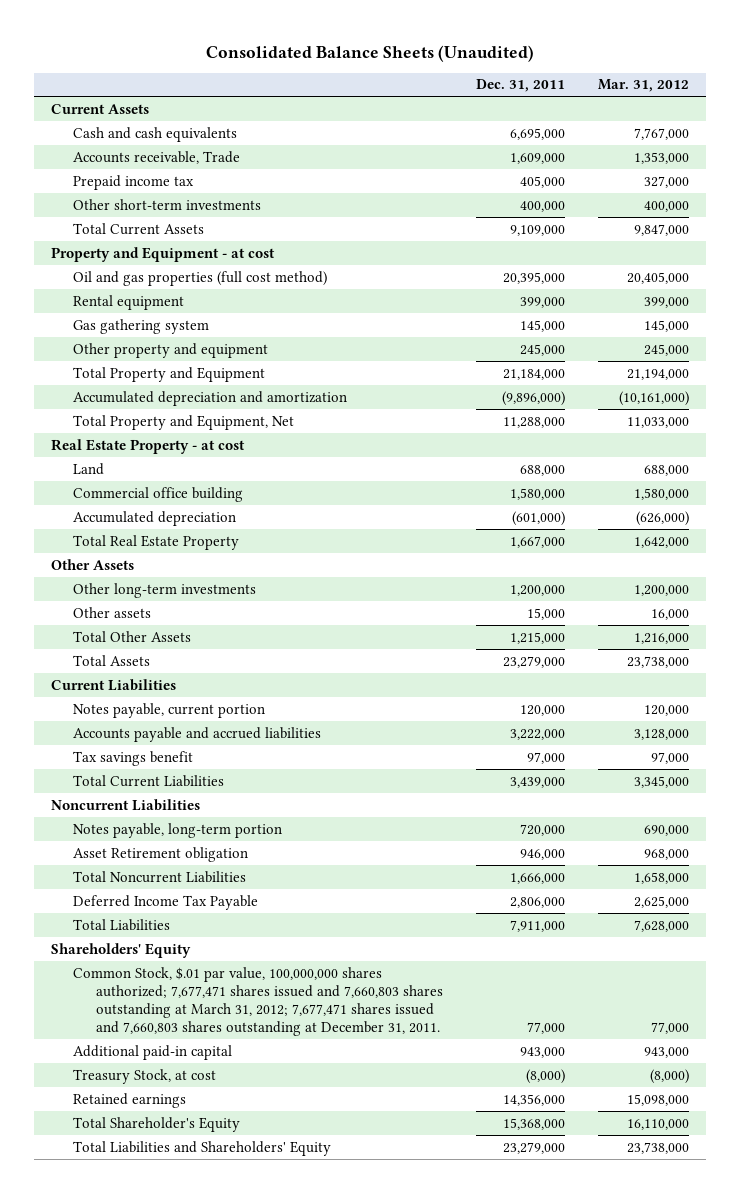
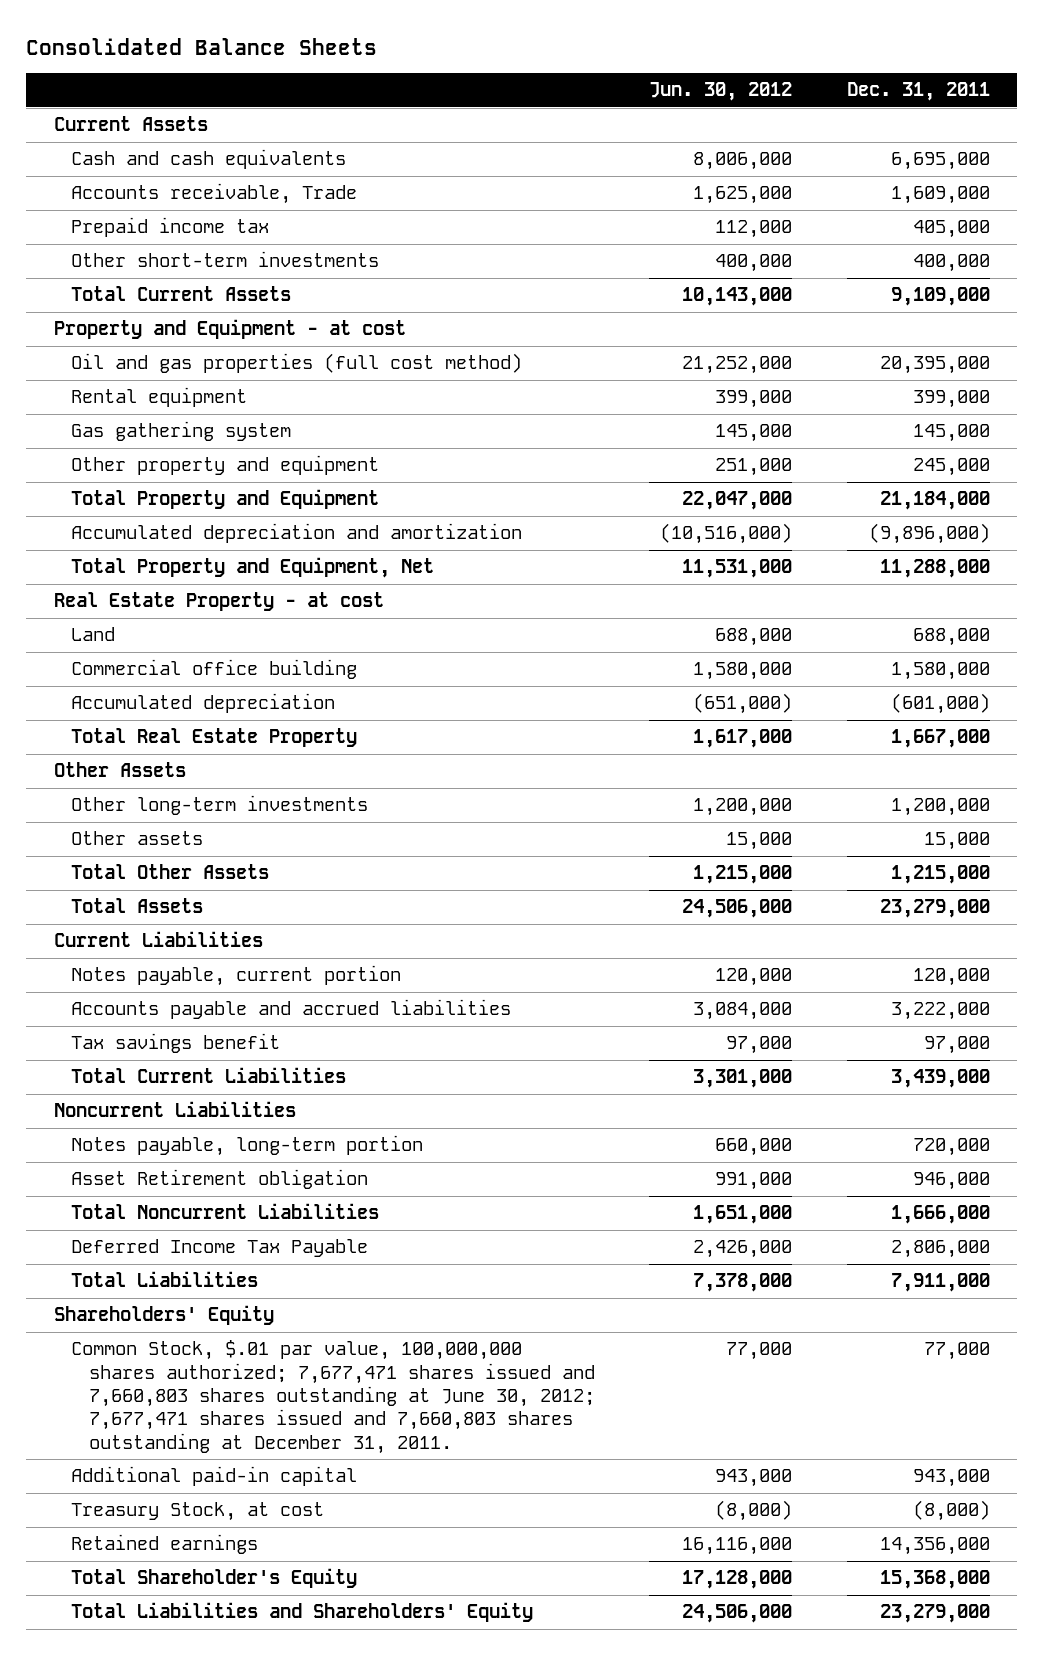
- Consolidated Balance Sheets (Unaudited)
+ Consolidated Balance Sheets
- | Dec. 31, 2011 | Mar. 31, 2012
+ | Jun. 30, 2012 | Dec. 31, 2011
- Common Stock, $.01 par value, 100,000,000 shares authorized; 7,677,471 shares issued and 7,660,803 shares outstanding at March 31, 2012; 7,677,471 shares issued and 7,660,803 shares outstanding at December 31, 2011. | 77,000 | 77,000
+ Common Stock, $.01 par value, 100,000,000 shares authorized; 7,677,471 shares issued and 7,660,803 shares outstanding at June 30, 2012; 7,677,471 shares issued and 7,660,803 shares outstanding at December 31, 2011. | 77,000 | 77,000

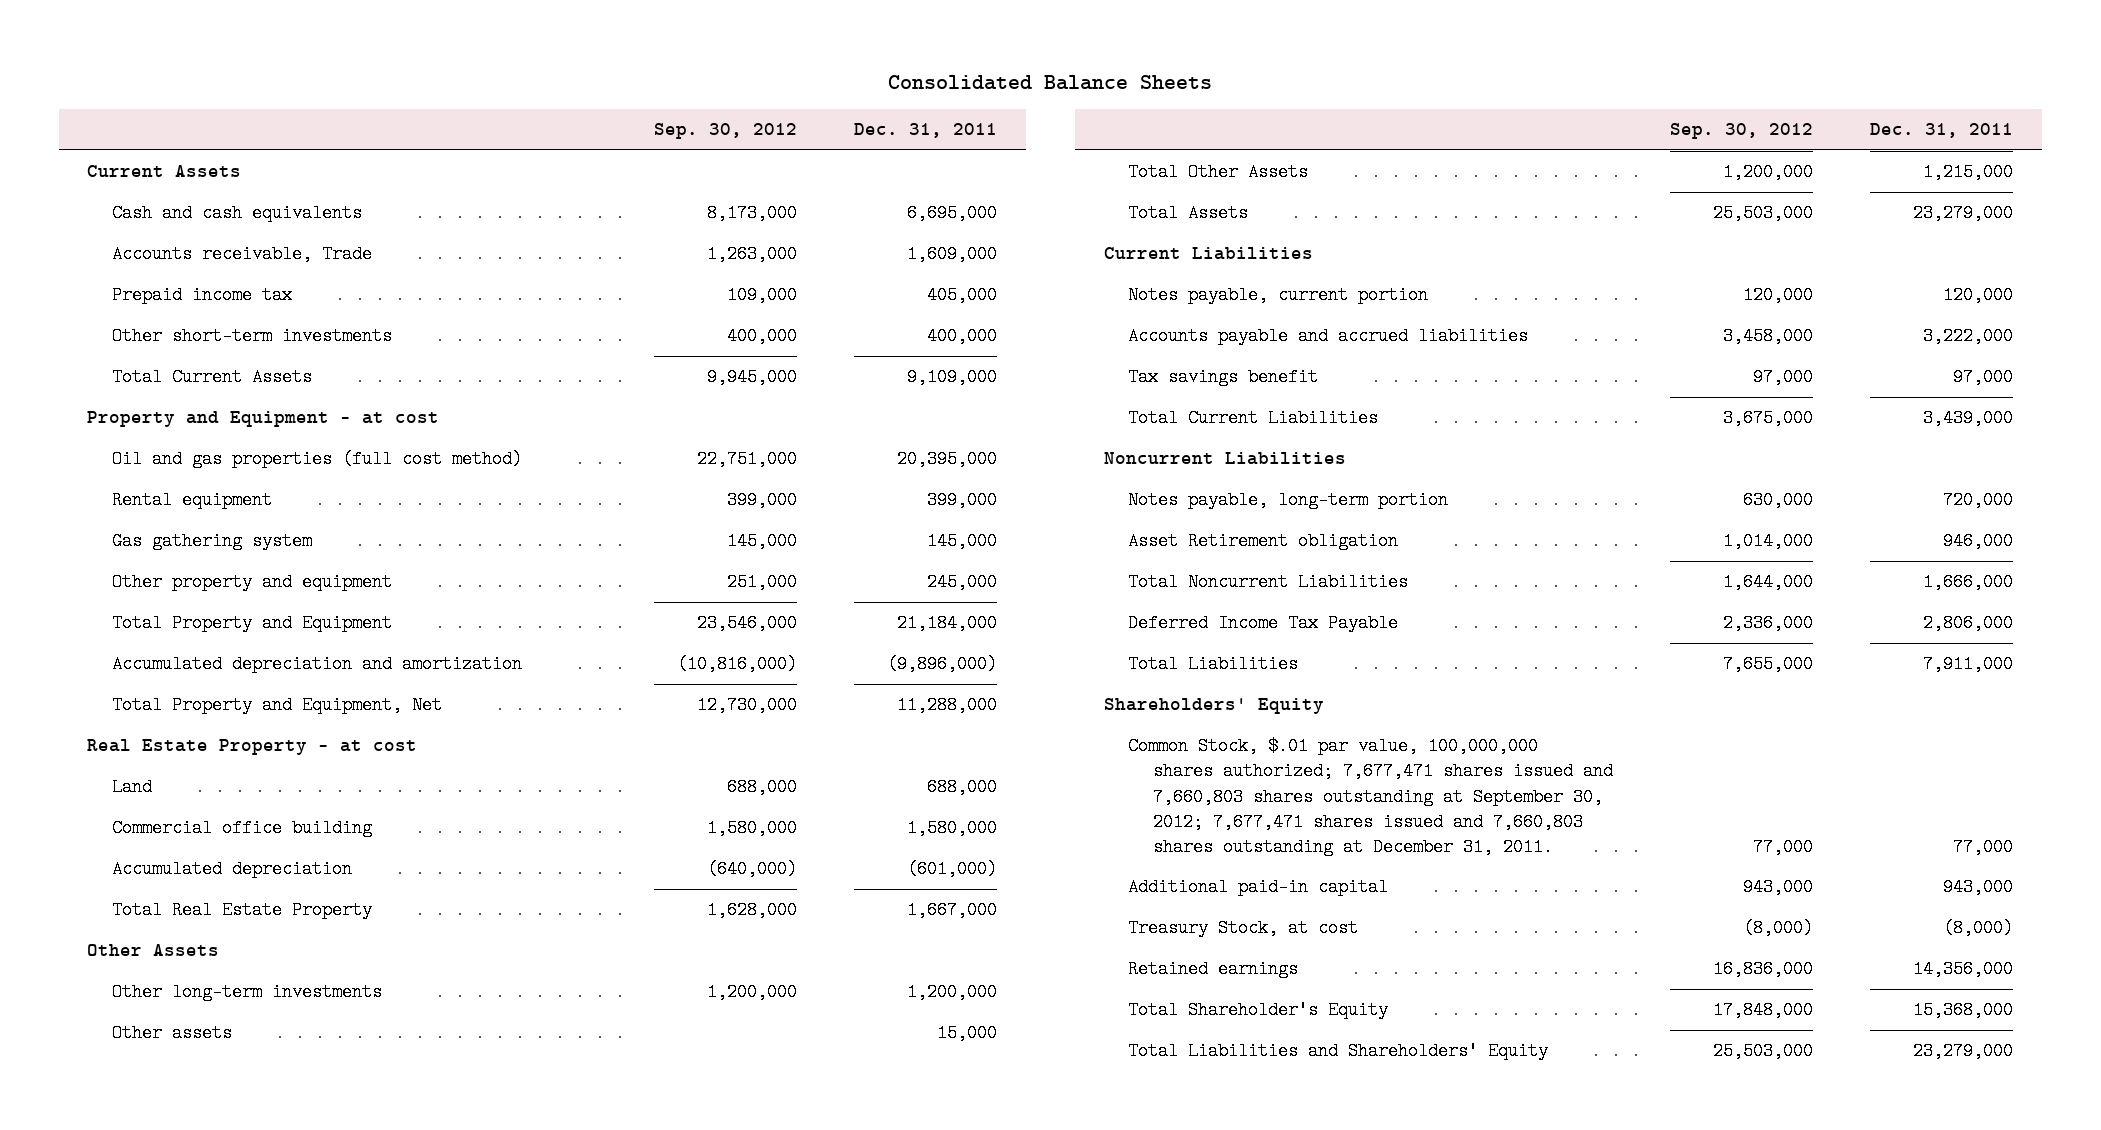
- | Jun. 30, 2012 | Dec. 31, 2011
+ | Sep. 30, 2012 | Dec. 31, 2011
- Common Stock, $.01 par value, 100,000,000 shares authorized; 7,677,471 shares issued and 7,660,803 shares outstanding at June 30, 2012; 7,677,471 shares issued and 7,660,803 shares outstanding at December 31, 2011. | 77,000 | 77,000
+ Common Stock, $.01 par value, 100,000,000 shares authorized; 7,677,471 shares issued and 7,660,803 shares outstanding at September 30, 2012; 7,677,471 shares issued and 7,660,803 shares outstanding at December 31, 2011. | 77,000 | 77,000

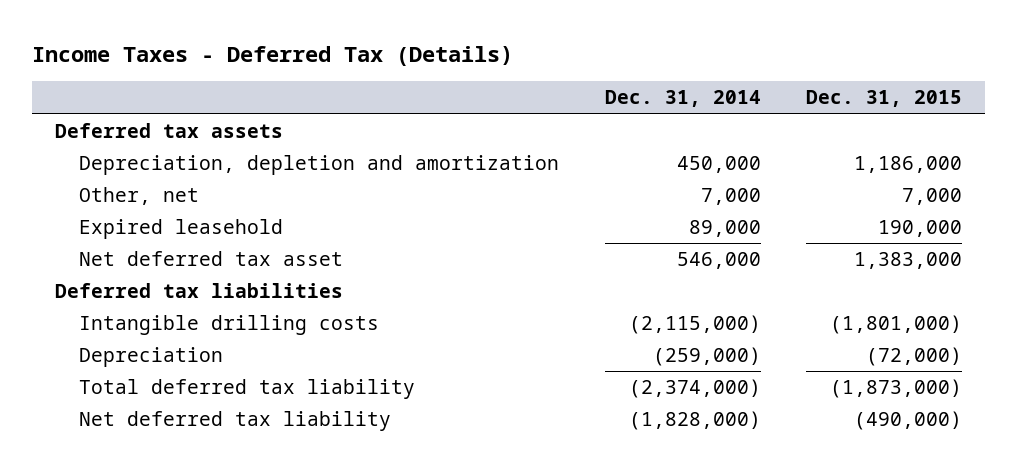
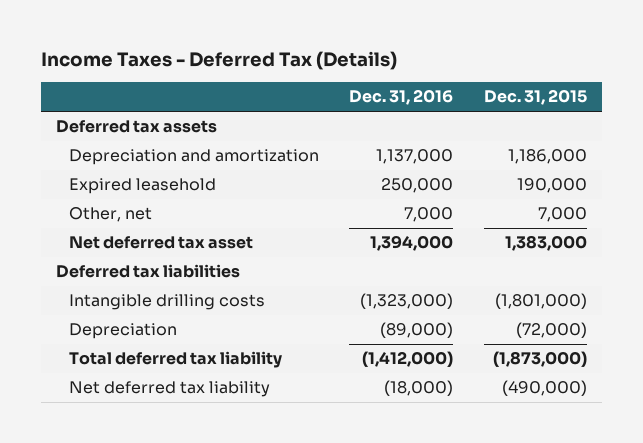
- | Dec. 31, 2014 | Dec. 31, 2015
+ | Dec. 31, 2016 | Dec. 31, 2015
- Depreciation, depletion and amortization | 450,000 | 1,186,000
+ Depreciation and amortization | 1,137,000 | 1,186,000
moved down: Other, net | 7,000 | 7,000

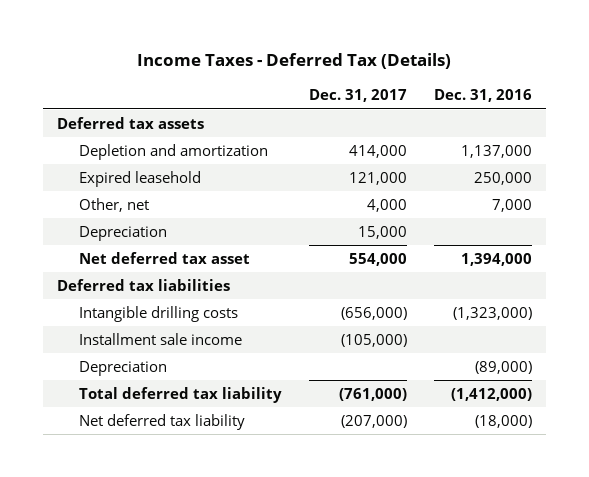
- | Dec. 31, 2016 | Dec. 31, 2015
+ | Dec. 31, 2017 | Dec. 31, 2016
- Depreciation and amortization | 1,137,000 | 1,186,000
+ Depletion and amortization | 414,000 | 1,137,000
+ Depreciation | 15,000 |
+ Installment sale income | (105,000) |

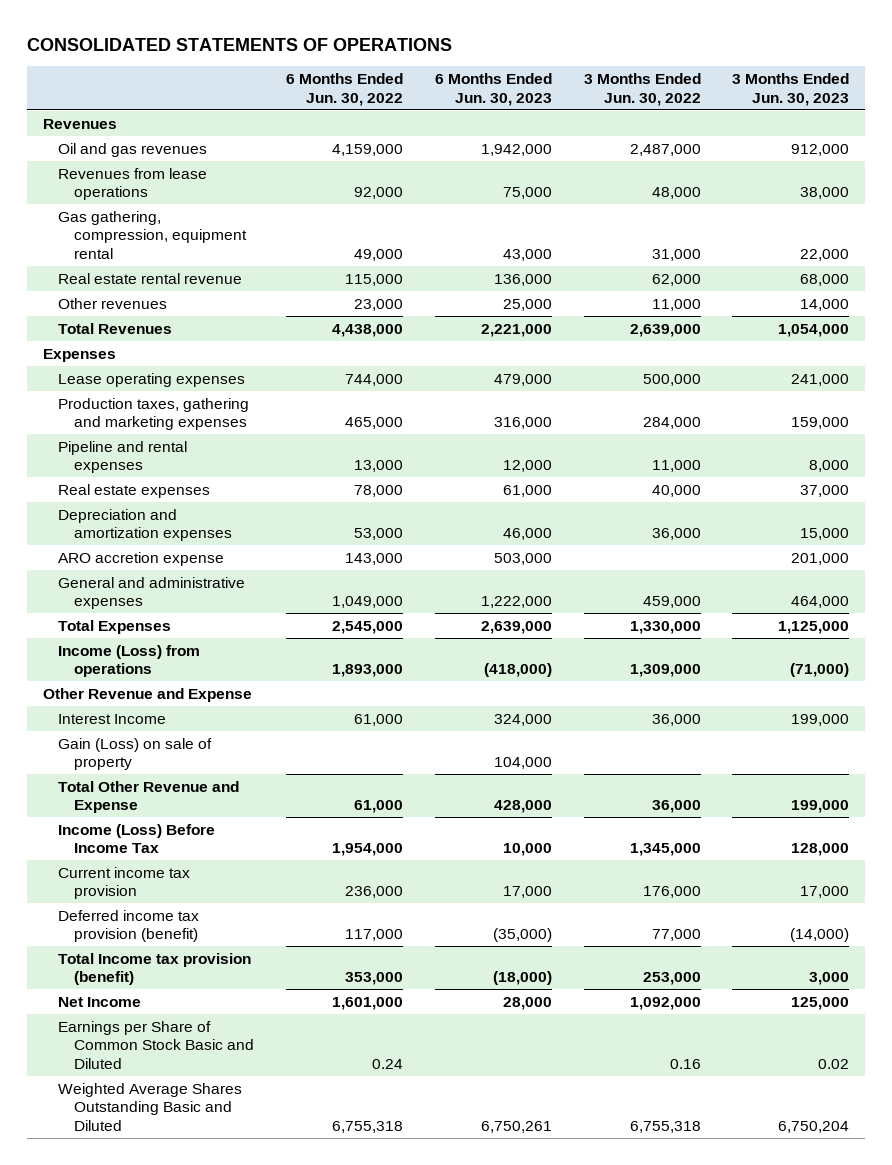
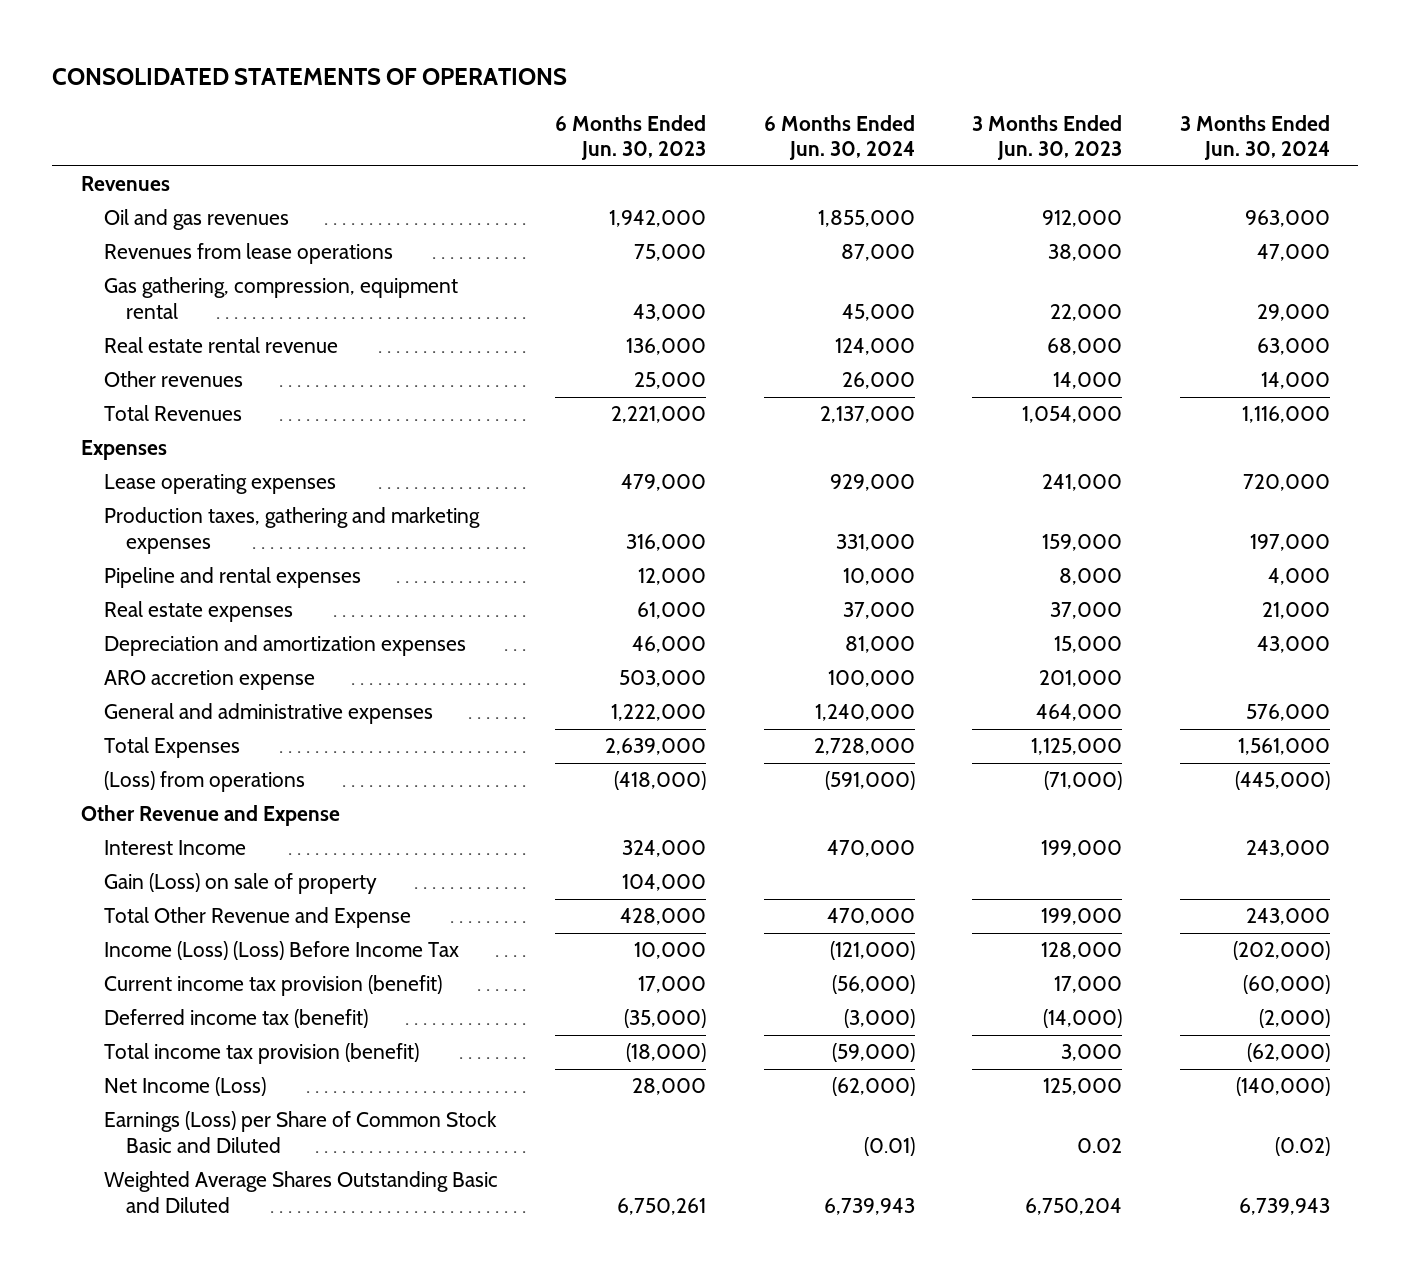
- | 6 Months Ended Jun. 30, 2022 | 6 Months Ended Jun. 30, 2023 | 3 Months Ended Jun. 30, 2022 | 3 Months Ended Jun. 30, 2023
+ | 6 Months Ended Jun. 30, 2023 | 6 Months Ended Jun. 30, 2024 | 3 Months Ended Jun. 30, 2023 | 3 Months Ended Jun. 30, 2024
- Income (Loss) from operations | 1,893,000 | (418,000) | 1,309,000 | (71,000)
+ (Loss) from operations | (418,000) | (591,000) | (71,000) | (445,000)
- Income (Loss) Before Income Tax | 1,954,000 | 10,000 | 1,345,000 | 128,000
- Current income tax provision | 236,000 | 17,000 | 176,000 | 17,000
- Deferred income tax provision (benefit) | 117,000 | (35,000) | 77,000 | (14,000)
- Total Income tax provision (benefit) | 353,000 | (18,000) | 253,000 | 3,000
- Net Income | 1,601,000 | 28,000 | 1,092,000 | 125,000
- Earnings per Share of Common Stock Basic and Diluted | 0.24 | | 0.16 | 0.02
+ Income (Loss) (Loss) Before Income Tax | 10,000 | (121,000) | 128,000 | (202,000)
+ Current income tax provision (benefit) | 17,000 | (56,000) | 17,000 | (60,000)
+ Deferred income tax (benefit) | (35,000) | (3,000) | (14,000) | (2,000)
+ Total income tax provision (benefit) | (18,000) | (59,000) | 3,000 | (62,000)
+ Net Income (Loss) | 28,000 | (62,000) | 125,000 | (140,000)
+ Earnings (Loss) per Share of Common Stock Basic and Diluted | | (0.01) | 0.02 | (0.02)

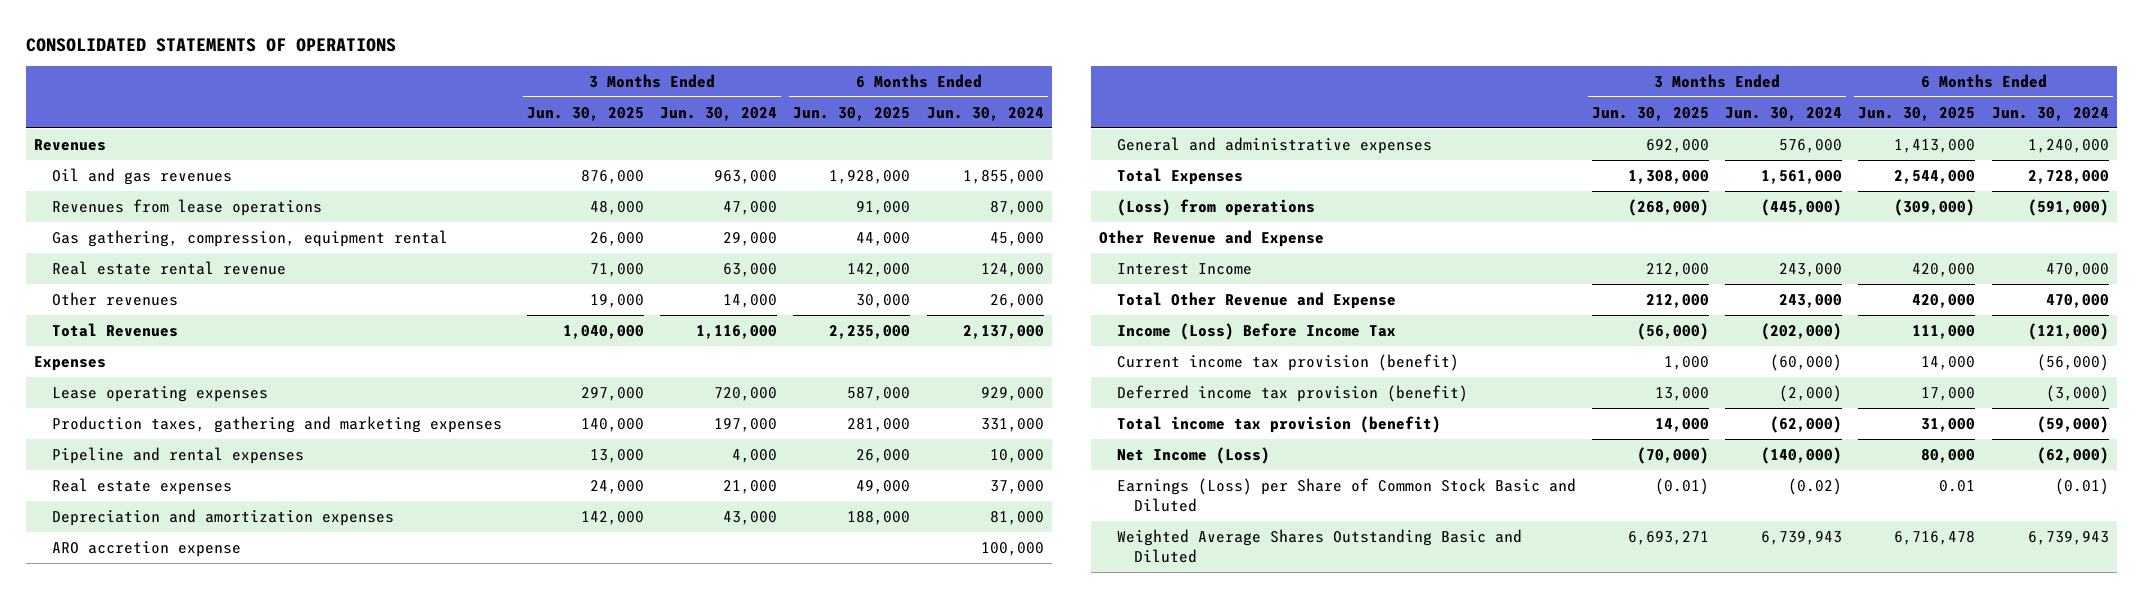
- | 6 Months Ended Jun. 30, 2023 | 6 Months Ended Jun. 30, 2024 | 3 Months Ended Jun. 30, 2023 | 3 Months Ended Jun. 30, 2024
+ | 3 Months Ended Jun. 30, 2025 | 3 Months Ended Jun. 30, 2024 | 6 Months Ended Jun. 30, 2025 | 6 Months Ended Jun. 30, 2024
- Gain (Loss) on sale of property | 104,000 | | |
- Income (Loss) (Loss) Before Income Tax | 10,000 | (121,000) | 128,000 | (202,000)
+ Income (Loss) Before Income Tax | (56,000) | (202,000) | 111,000 | (121,000)
- Deferred income tax (benefit) | (35,000) | (3,000) | (14,000) | (2,000)
+ Deferred income tax provision (benefit) | 13,000 | (2,000) | 17,000 | (3,000)

